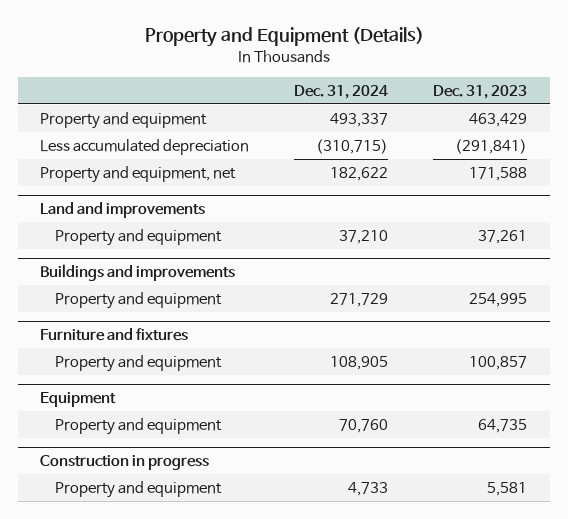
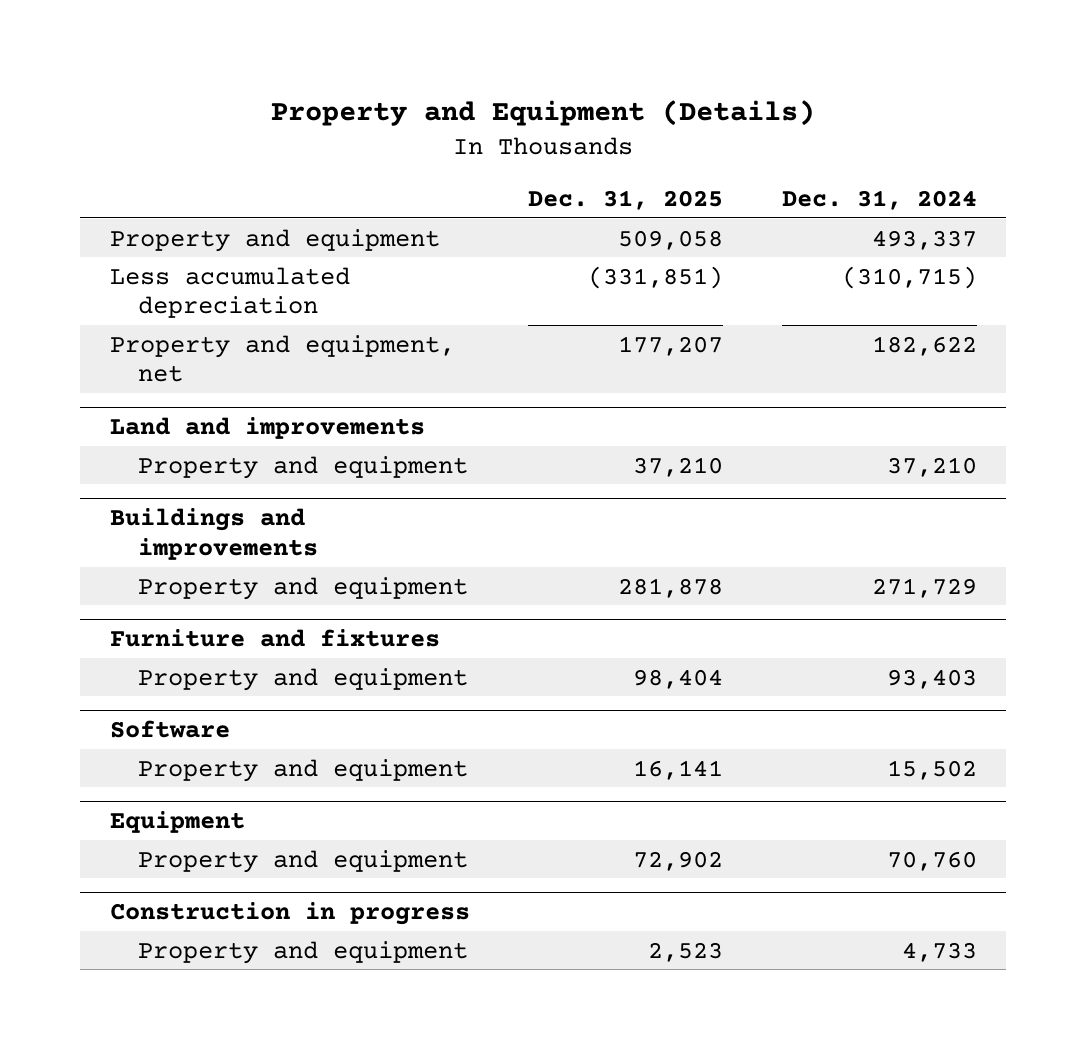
- | Dec. 31, 2024 | Dec. 31, 2023
+ | Dec. 31, 2025 | Dec. 31, 2024
@ Furniture and fixtures
- Property and equipment | 108,905 | 100,857
+ Property and equipment | 98,404 | 93,403
+ Software
+ Property and equipment | 16,141 | 15,502

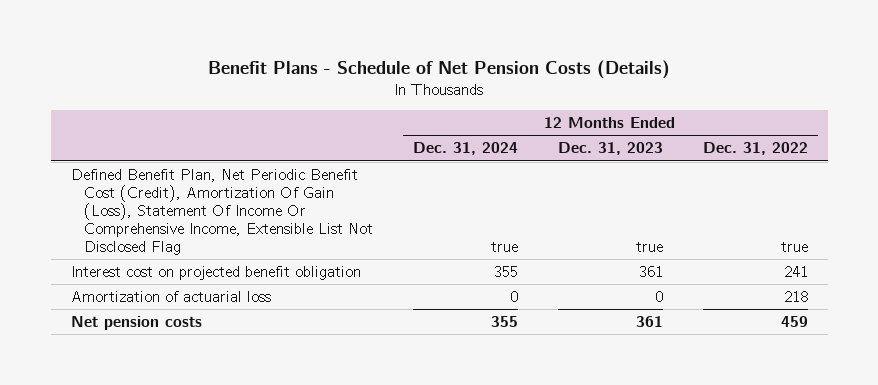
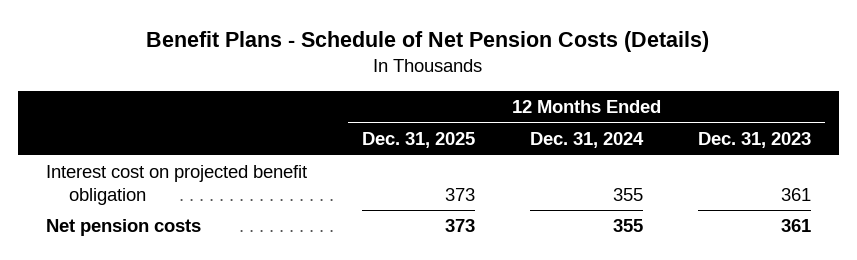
- | 12 Months Ended Dec. 31, 2024 | 12 Months Ended Dec. 31, 2023 | 12 Months Ended Dec. 31, 2022
+ | 12 Months Ended Dec. 31, 2025 | 12 Months Ended Dec. 31, 2024 | 12 Months Ended Dec. 31, 2023
- Defined Benefit Plan, Net Periodic Benefit Cost (Credit), Amortization Of Gain (Loss), Statement Of Income Or Comprehensive Income, Extensible List Not Disclosed Flag | true | true | true
- Amortization of actuarial loss | 0 | 0 | 218

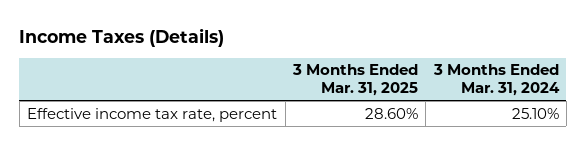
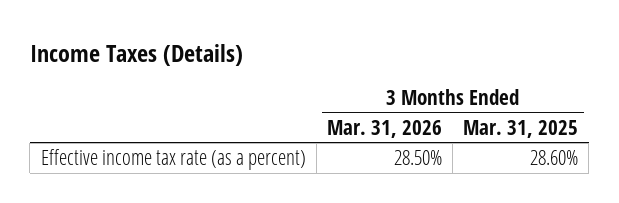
- | 3 Months Ended Mar. 31, 2025 | 3 Months Ended Mar. 31, 2024
+ | 3 Months Ended Mar. 31, 2026 | 3 Months Ended Mar. 31, 2025
- Effective income tax rate, percent | 28.60% | 25.10%
+ Effective income tax rate (as a percent) | 28.50% | 28.60%

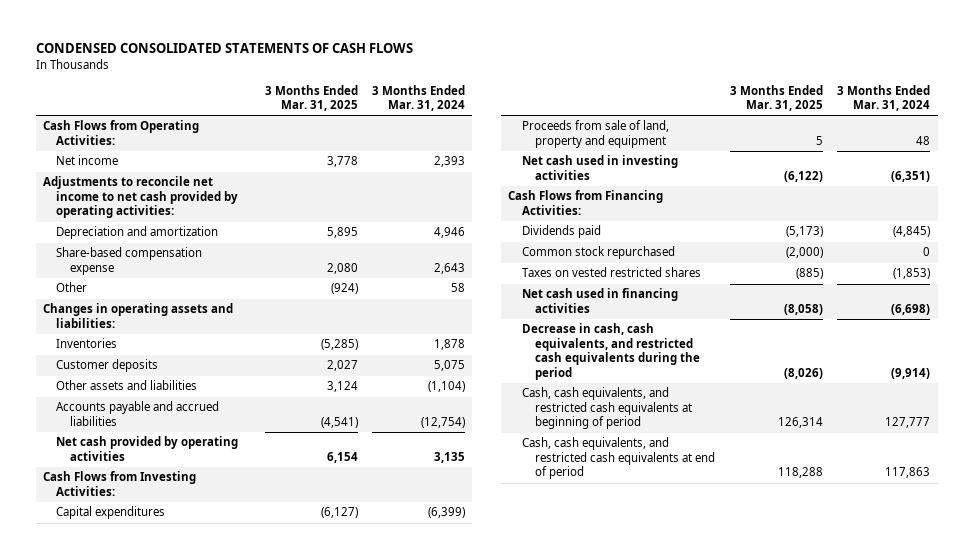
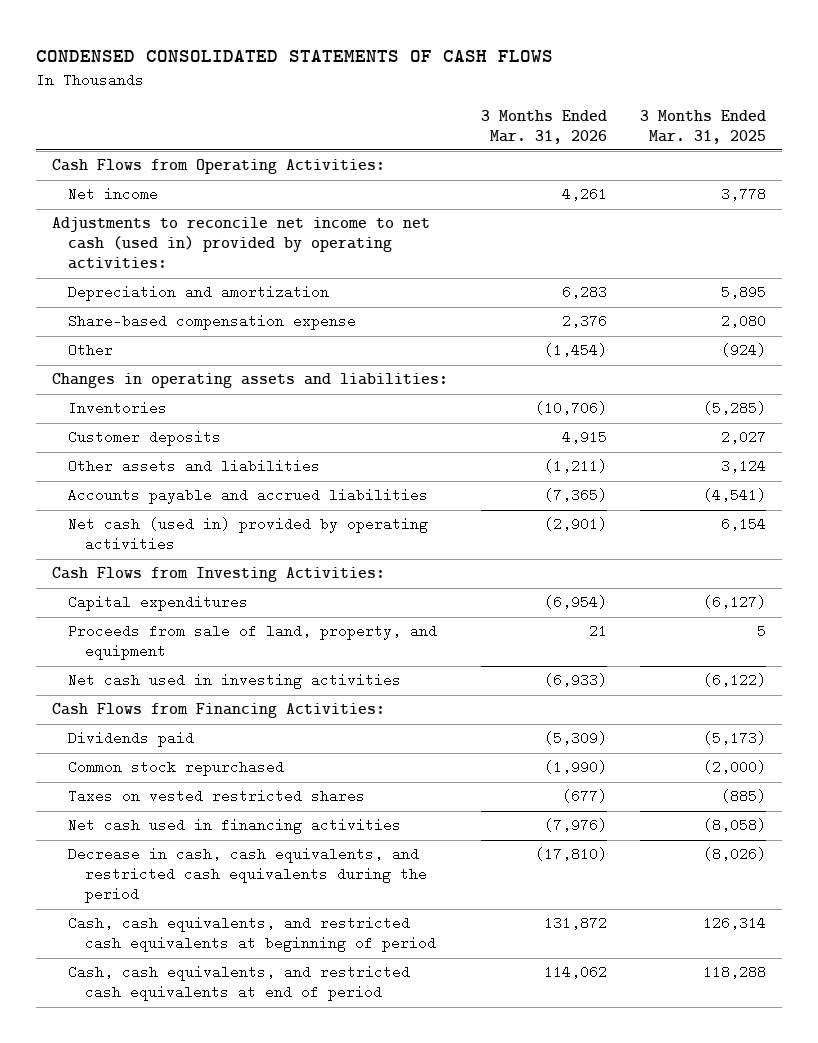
- | 3 Months Ended Mar. 31, 2025 | 3 Months Ended Mar. 31, 2024
+ | 3 Months Ended Mar. 31, 2026 | 3 Months Ended Mar. 31, 2025
- Adjustments to reconcile net income to net cash provided by operating activities:
+ Adjustments to reconcile net income to net cash (used in) provided by operating activities:
- Net cash provided by operating activities | 6,154 | 3,135
+ Net cash (used in) provided by operating activities | (2,901) | 6,154
- Proceeds from sale of land, property and equipment | 5 | 48
+ Proceeds from sale of land, property, and equipment | 21 | 5

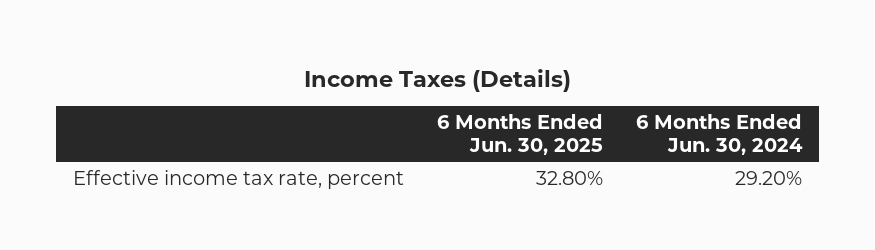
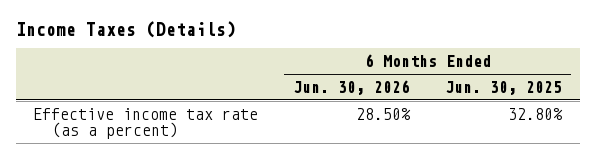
- | 6 Months Ended Jun. 30, 2025 | 6 Months Ended Jun. 30, 2024
+ | 6 Months Ended Jun. 30, 2026 | 6 Months Ended Jun. 30, 2025
- Effective income tax rate, percent | 32.80% | 29.20%
+ Effective income tax rate (as a percent) | 28.50% | 32.80%

